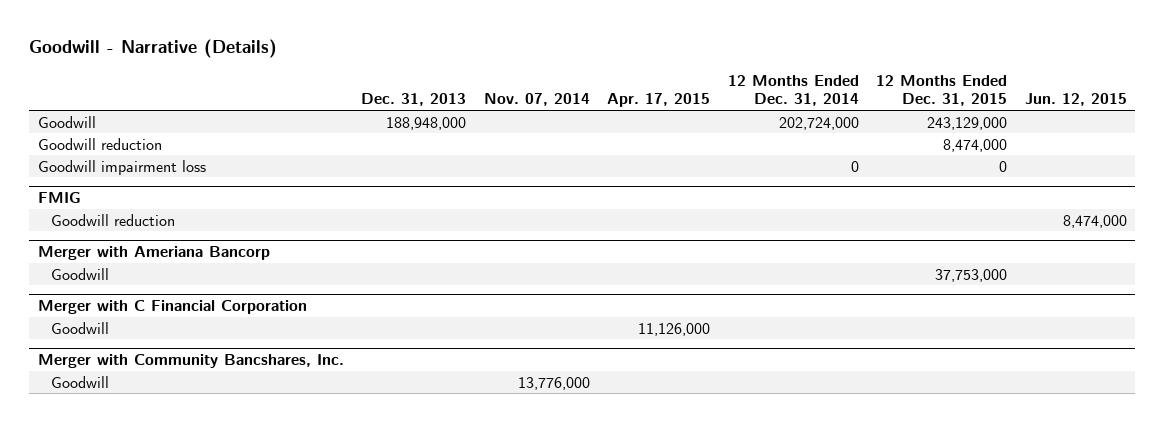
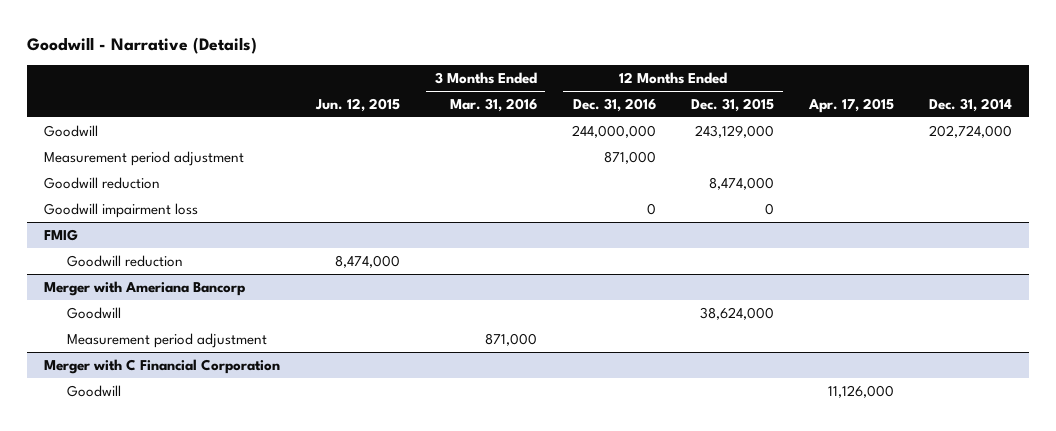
- | Dec. 31, 2013 | Nov. 07, 2014 | Apr. 17, 2015 | 12 Months Ended Dec. 31, 2014 | 12 Months Ended Dec. 31, 2015 | Jun. 12, 2015
+ | Jun. 12, 2015 | 3 Months Ended Mar. 31, 2016 | 12 Months Ended Dec. 31, 2016 | 12 Months Ended Dec. 31, 2015 | Apr. 17, 2015 | Dec. 31, 2014
+ Measurement period adjustment | | | 871,000 | | |
@ Merger with Ameriana Bancorp
- Goodwill | | | | | 37,753,000 |
+ Goodwill | | | | 38,624,000 | |
+ Measurement period adjustment | | 871,000 | | | |
- Merger with Community Bancshares, Inc.
- Goodwill | | 13,776,000 | | | |

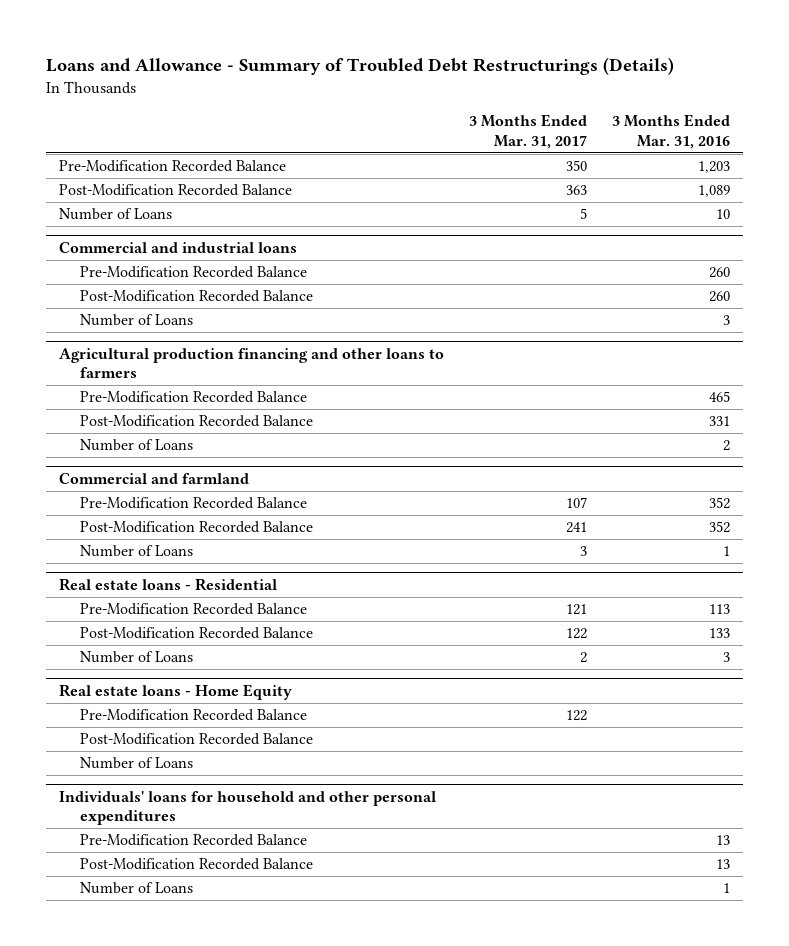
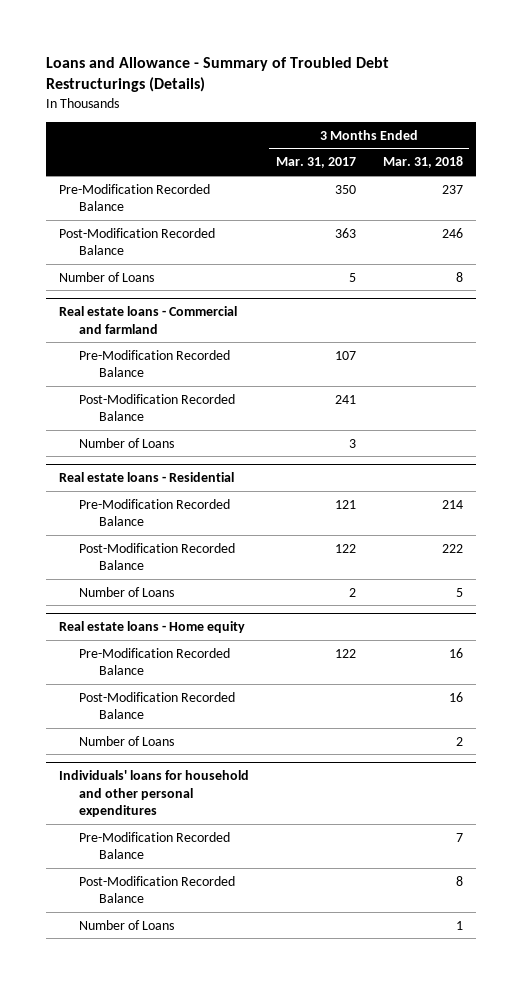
- | 3 Months Ended Mar. 31, 2017 | 3 Months Ended Mar. 31, 2016
+ | 3 Months Ended Mar. 31, 2017 | 3 Months Ended Mar. 31, 2018
- Commercial and industrial loans
- Pre-Modification Recorded Balance | | 260
- Post-Modification Recorded Balance | | 260
- Number of Loans | | 3
- Agricultural production financing and other loans to farmers
- Pre-Modification Recorded Balance | | 465
- Post-Modification Recorded Balance | | 331
- Number of Loans | | 2
- Commercial and farmland
+ Real estate loans - Commercial and farmland
- Real estate loans - Home Equity
+ Real estate loans - Home equity

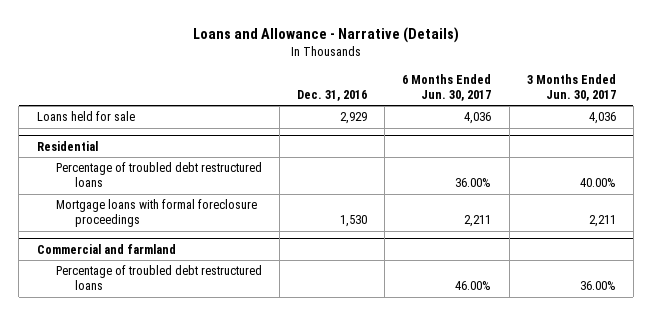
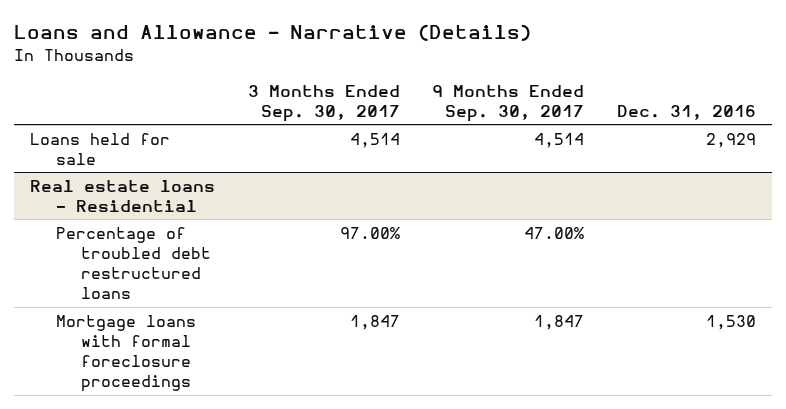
- | Dec. 31, 2016 | 6 Months Ended Jun. 30, 2017 | 3 Months Ended Jun. 30, 2017
+ | 3 Months Ended Sep. 30, 2017 | 9 Months Ended Sep. 30, 2017 | Dec. 31, 2016
- Residential
+ Real estate loans - Residential
- Commercial and farmland
- Percentage of troubled debt restructured loans | | 46.00% | 36.00%

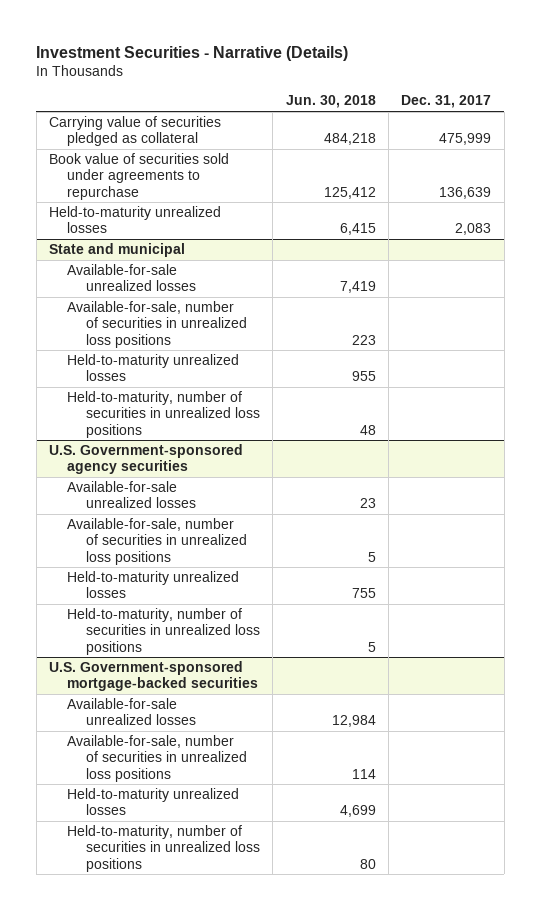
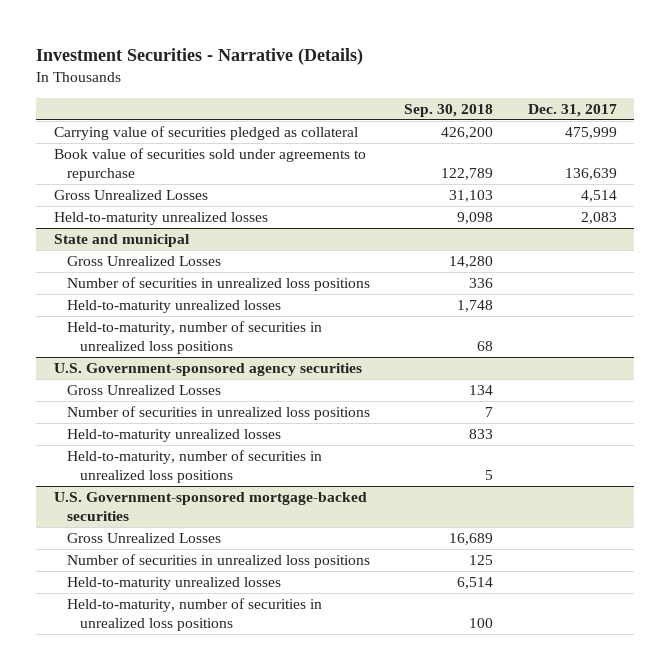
- | Jun. 30, 2018 | Dec. 31, 2017
+ | Sep. 30, 2018 | Dec. 31, 2017
+ Gross Unrealized Losses | 31,103 | 4,514
@ State and municipal
- Available-for-sale unrealized losses | 7,419 |
- Available-for-sale, number of securities in unrealized loss positions | 223 |
+ Gross Unrealized Losses | 14,280 |
+ Number of securities in unrealized loss positions | 336 |
@ U.S. Government-sponsored agency securities
- Available-for-sale unrealized losses | 23 |
- Available-for-sale, number of securities in unrealized loss positions | 5 |
+ Gross Unrealized Losses | 134 |
+ Number of securities in unrealized loss positions | 7 |
@ U.S. Government-sponsored mortgage-backed securities
- Available-for-sale unrealized losses | 12,984 |
- Available-for-sale, number of securities in unrealized loss positions | 114 |
+ Gross Unrealized Losses | 16,689 |
+ Number of securities in unrealized loss positions | 125 |

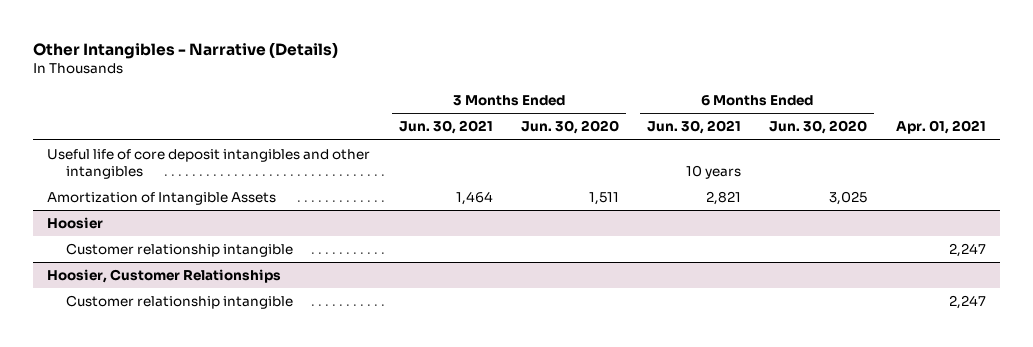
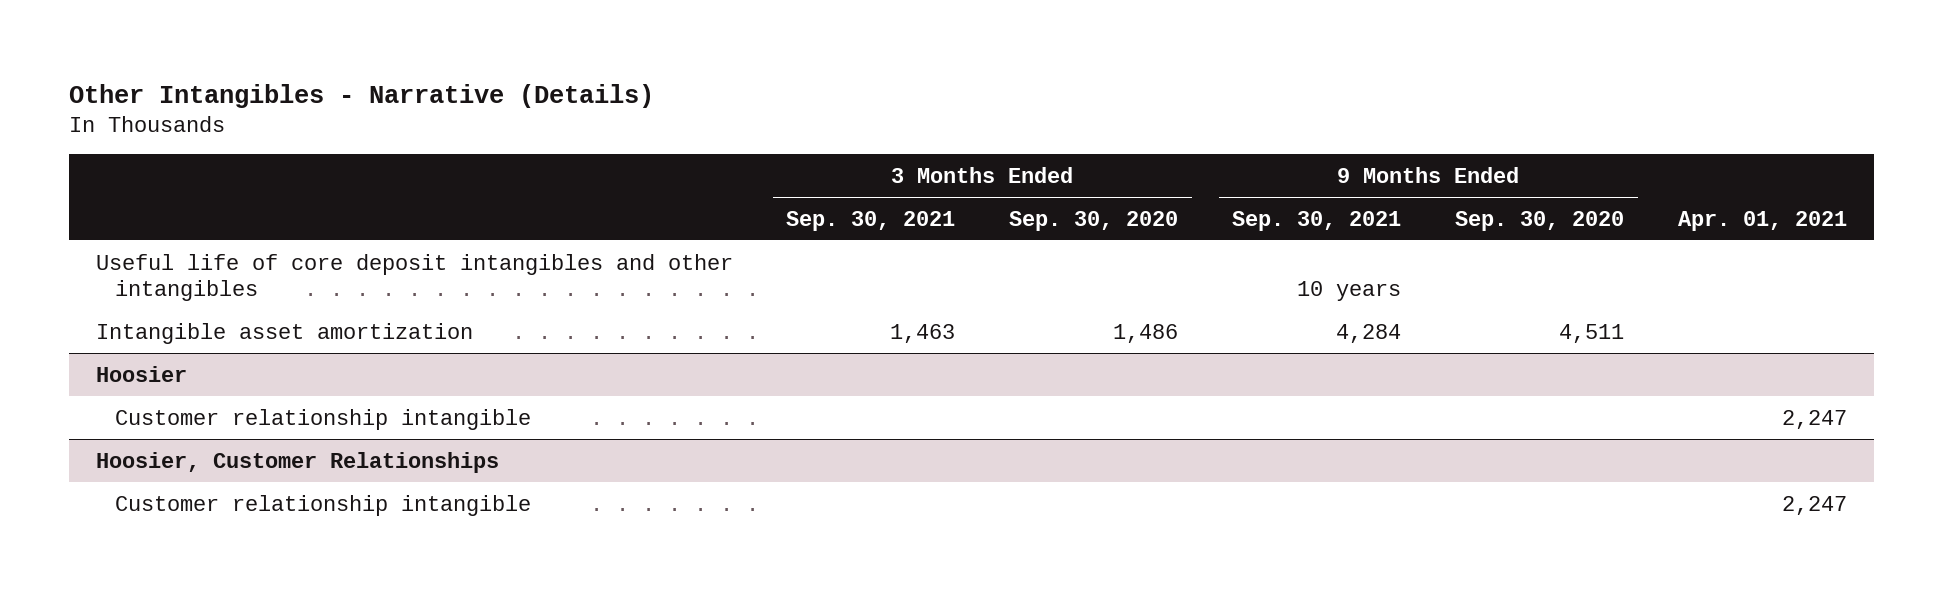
- | 3 Months Ended Jun. 30, 2021 | 3 Months Ended Jun. 30, 2020 | 6 Months Ended Jun. 30, 2021 | 6 Months Ended Jun. 30, 2020 | Apr. 01, 2021
+ | 3 Months Ended Sep. 30, 2021 | 3 Months Ended Sep. 30, 2020 | 9 Months Ended Sep. 30, 2021 | 9 Months Ended Sep. 30, 2020 | Apr. 01, 2021
- Amortization of Intangible Assets | 1,464 | 1,511 | 2,821 | 3,025 |
+ Intangible asset amortization | 1,463 | 1,486 | 4,284 | 4,511 |

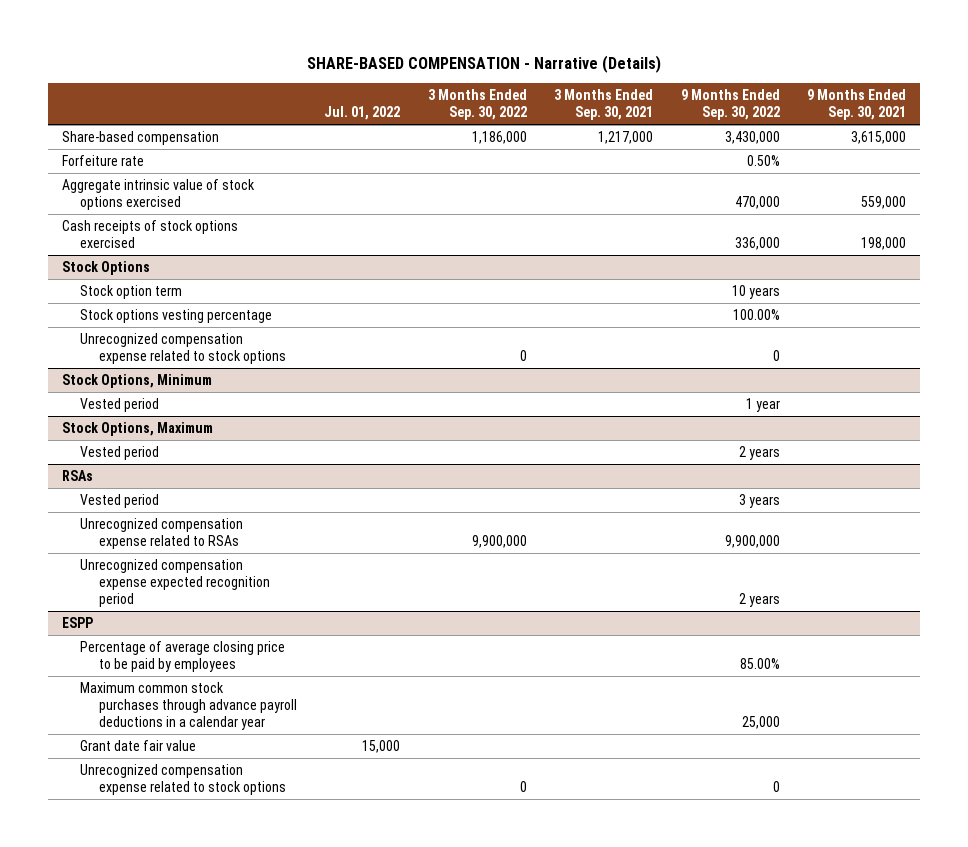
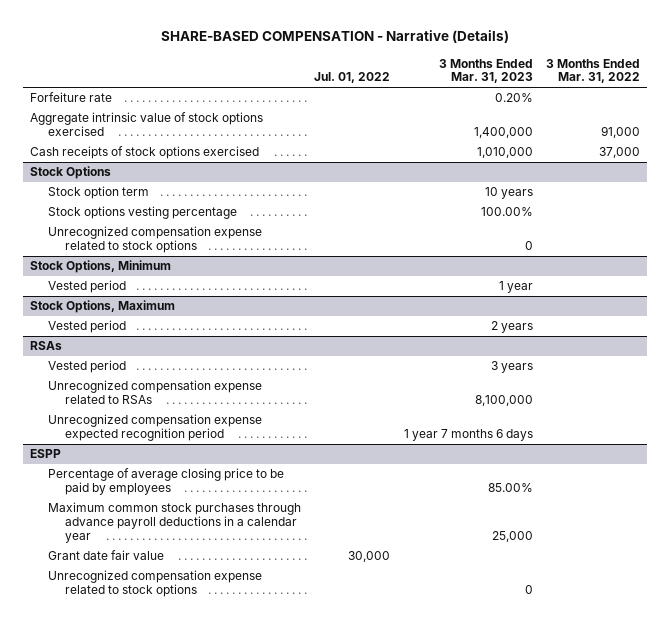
- | Jul. 01, 2022 | 3 Months Ended Sep. 30, 2022 | 3 Months Ended Sep. 30, 2021 | 9 Months Ended Sep. 30, 2022 | 9 Months Ended Sep. 30, 2021
+ | Jul. 01, 2022 | 3 Months Ended Mar. 31, 2023 | 3 Months Ended Mar. 31, 2022
- Share-based compensation | | 1,186,000 | 1,217,000 | 3,430,000 | 3,615,000
@ ESPP
- Grant date fair value | 15,000 | | | |
+ Grant date fair value | 30,000 | |

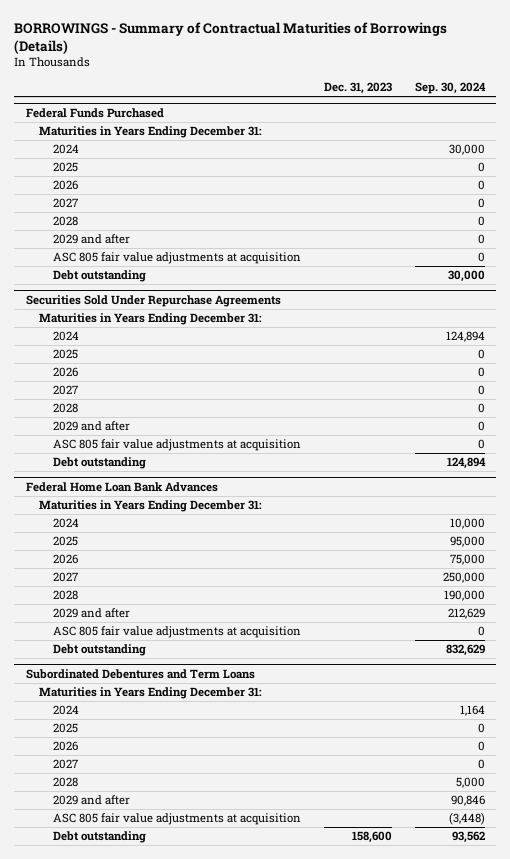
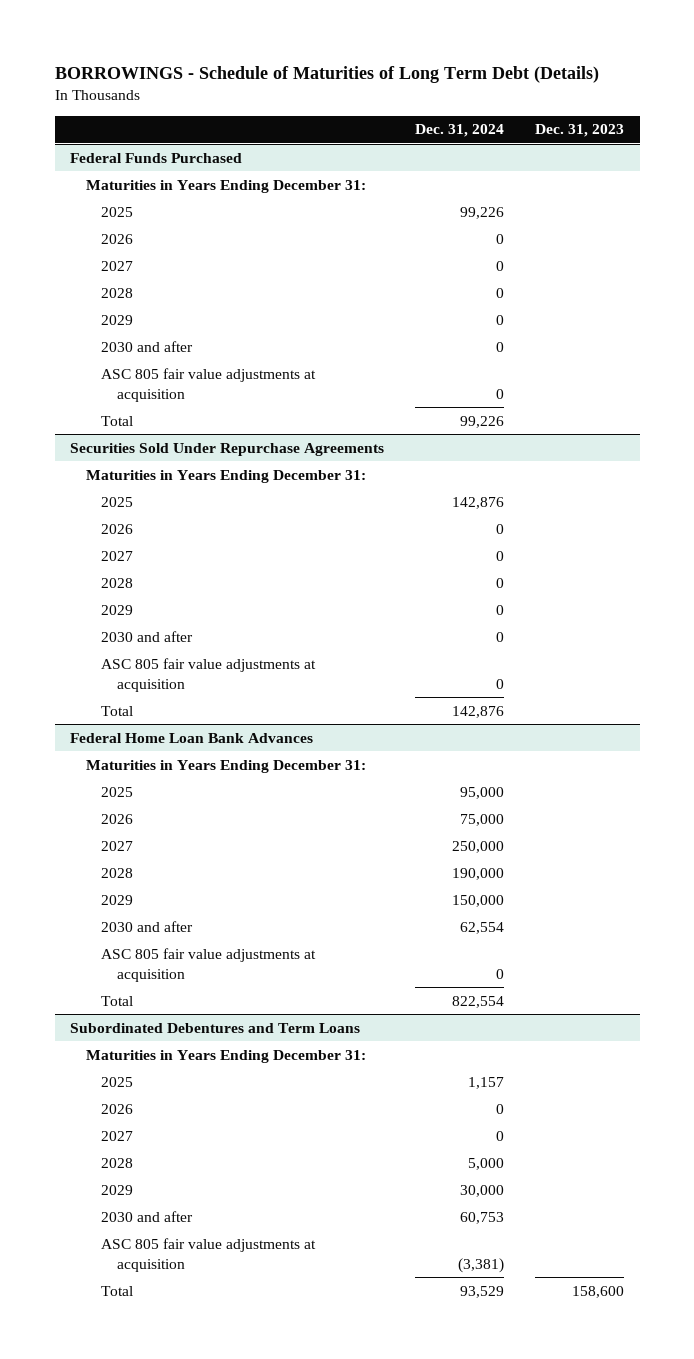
- BORROWINGS - Summary of Contractual Maturities of Borrowings (Details)
+ BORROWINGS - Schedule of Maturities of Long Term Debt (Details)
- | Dec. 31, 2023 | Sep. 30, 2024
+ | Dec. 31, 2024 | Dec. 31, 2023
@ Federal Funds Purchased
- 2024 | | 30,000
- 2029 and after | | 0
+ 2029 | 0 |
+ 2030 and after | 0 |
- Debt outstanding | | 30,000
+ Total | 99,226 |
@ Securities Sold Under Repurchase Agreements
- 2024 | | 124,894
- 2029 and after | | 0
+ 2029 | 0 |
+ 2030 and after | 0 |
- Debt outstanding | | 124,894
+ Total | 142,876 |
@ Federal Home Loan Bank Advances
- 2024 | | 10,000
- 2029 and after | | 212,629
+ 2029 | 150,000 |
+ 2030 and after | 62,554 |
- Debt outstanding | | 832,629
+ Total | 822,554 |
@ Subordinated Debentures and Term Loans
- 2024 | | 1,164
- 2029 and after | | 90,846
+ 2029 | 30,000 |
+ 2030 and after | 60,753 |
- Debt outstanding | 158,600 | 93,562
+ Total | 93,529 | 158,600

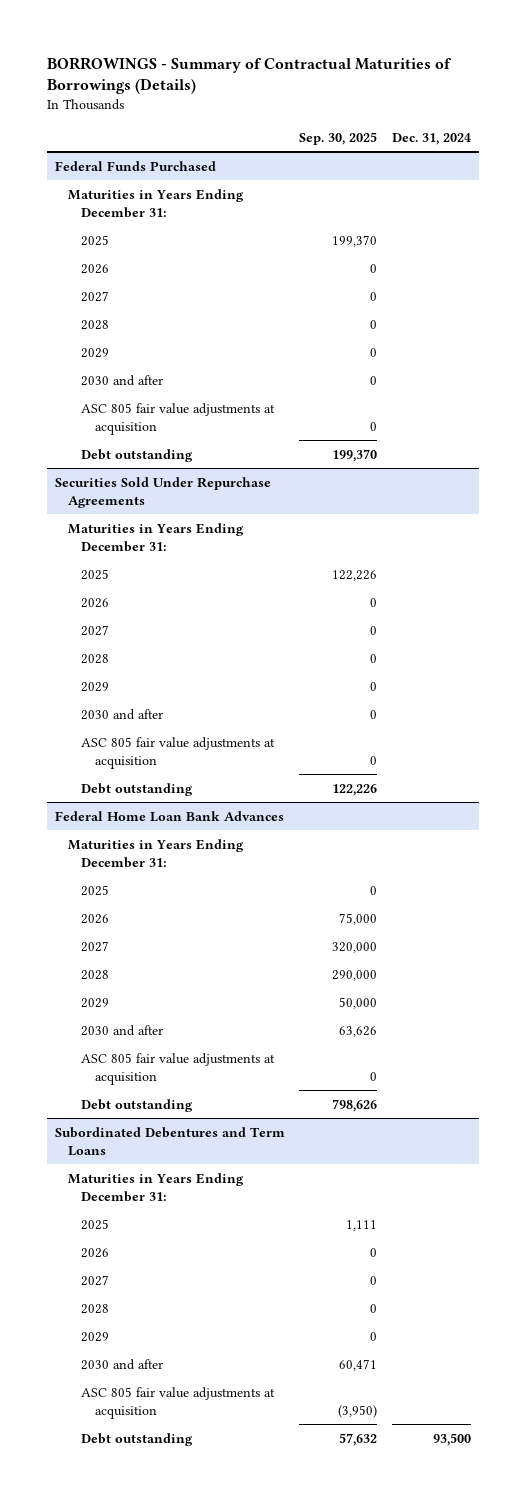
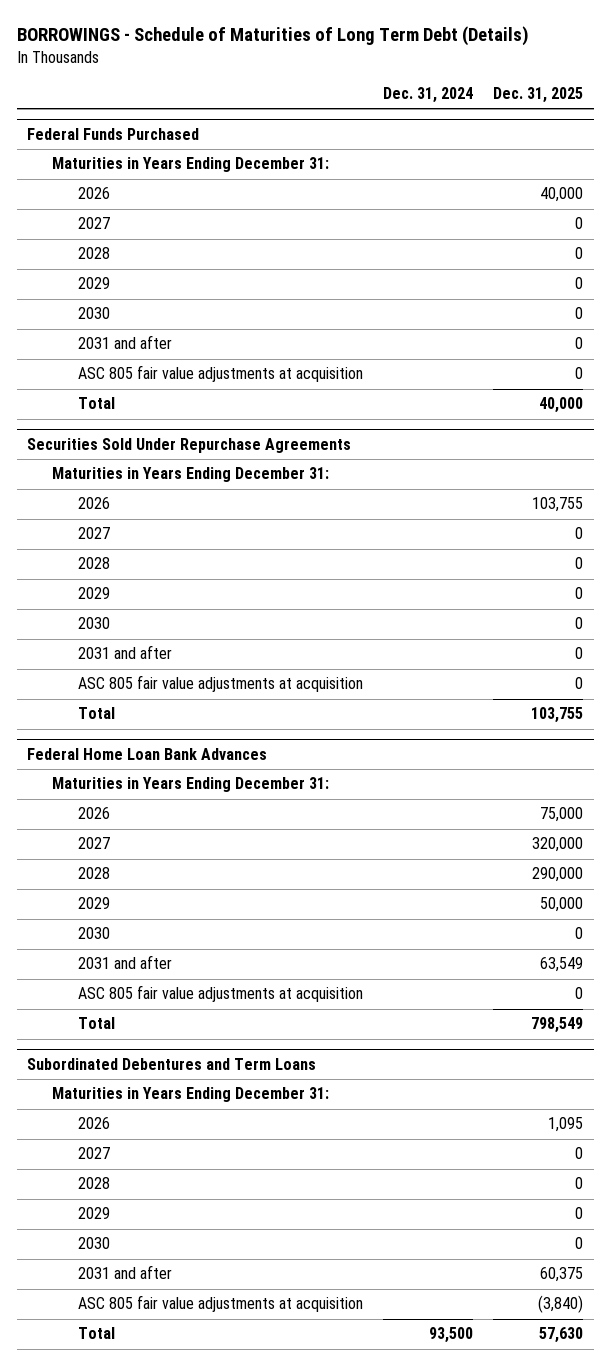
- BORROWINGS - Summary of Contractual Maturities of Borrowings (Details)
+ BORROWINGS - Schedule of Maturities of Long Term Debt (Details)
- | Sep. 30, 2025 | Dec. 31, 2024
+ | Dec. 31, 2024 | Dec. 31, 2025
@ Federal Funds Purchased
- 2025 | 199,370 |
- 2030 and after | 0 |
+ 2030 | | 0
+ 2031 and after | | 0
- Debt outstanding | 199,370 |
+ Total | | 40,000
@ Securities Sold Under Repurchase Agreements
- 2025 | 122,226 |
- 2030 and after | 0 |
+ 2030 | | 0
+ 2031 and after | | 0
- Debt outstanding | 122,226 |
+ Total | | 103,755
@ Federal Home Loan Bank Advances
- 2025 | 0 |
- 2030 and after | 63,626 |
+ 2030 | | 0
+ 2031 and after | | 63,549
- Debt outstanding | 798,626 |
+ Total | | 798,549
@ Subordinated Debentures and Term Loans
- 2025 | 1,111 |
- 2030 and after | 60,471 |
+ 2030 | | 0
+ 2031 and after | | 60,375
- Debt outstanding | 57,632 | 93,500
+ Total | 93,500 | 57,630

